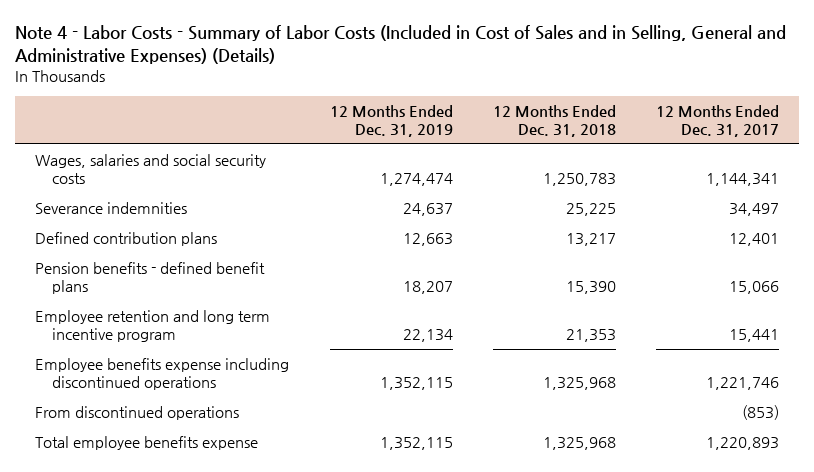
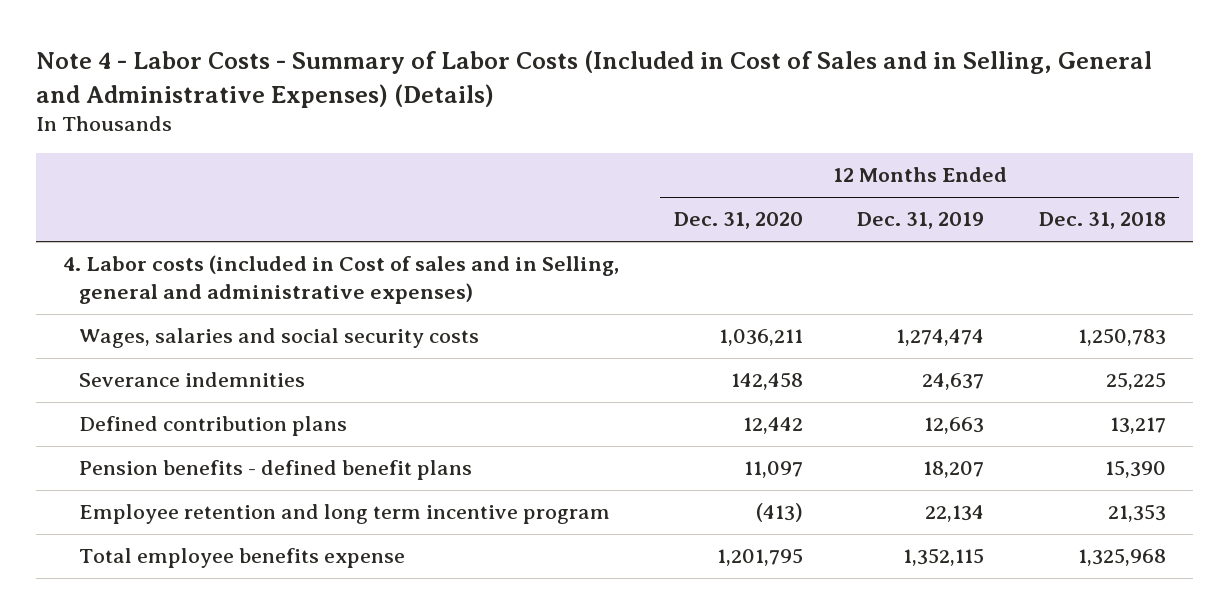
- | 12 Months Ended Dec. 31, 2019 | 12 Months Ended Dec. 31, 2018 | 12 Months Ended Dec. 31, 2017
+ | 12 Months Ended Dec. 31, 2020 | 12 Months Ended Dec. 31, 2019 | 12 Months Ended Dec. 31, 2018
+ 4. Labor costs (included in Cost of sales and in Selling, general and administrative expenses)
- Employee benefits expense including discontinued operations | 1,352,115 | 1,325,968 | 1,221,746
- From discontinued operations | | | (853)

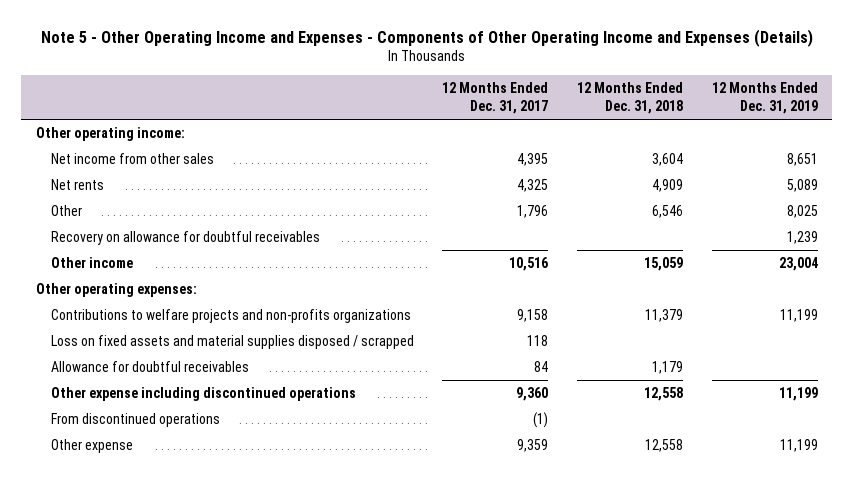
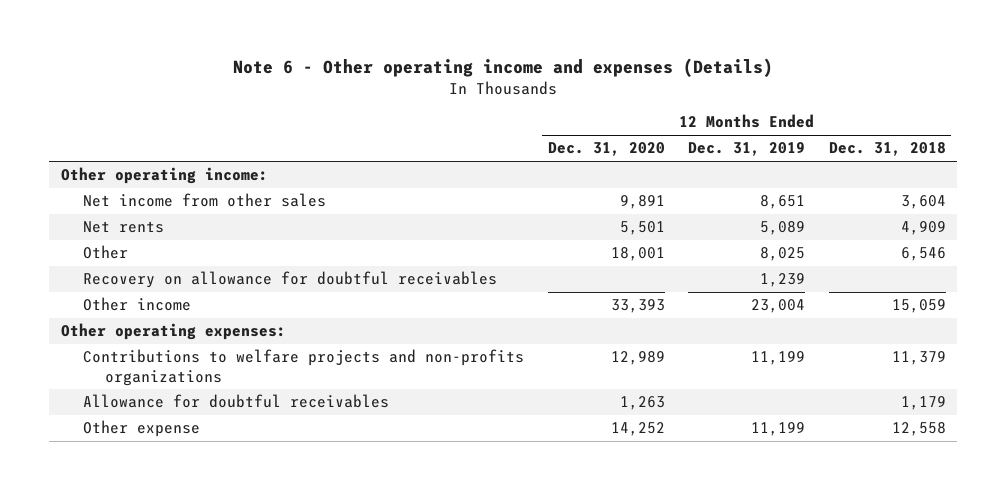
- Note 5 - Other Operating Income and Expenses - Components of Other Operating Income and Expenses (Details)
+ Note 6 - Other operating income and expenses (Details)
- | 12 Months Ended Dec. 31, 2017 | 12 Months Ended Dec. 31, 2018 | 12 Months Ended Dec. 31, 2019
+ | 12 Months Ended Dec. 31, 2020 | 12 Months Ended Dec. 31, 2019 | 12 Months Ended Dec. 31, 2018
- Loss on fixed assets and material supplies disposed / scrapped | 118 | |
- Other expense including discontinued operations | 9,360 | 12,558 | 11,199
- From discontinued operations | (1) | |

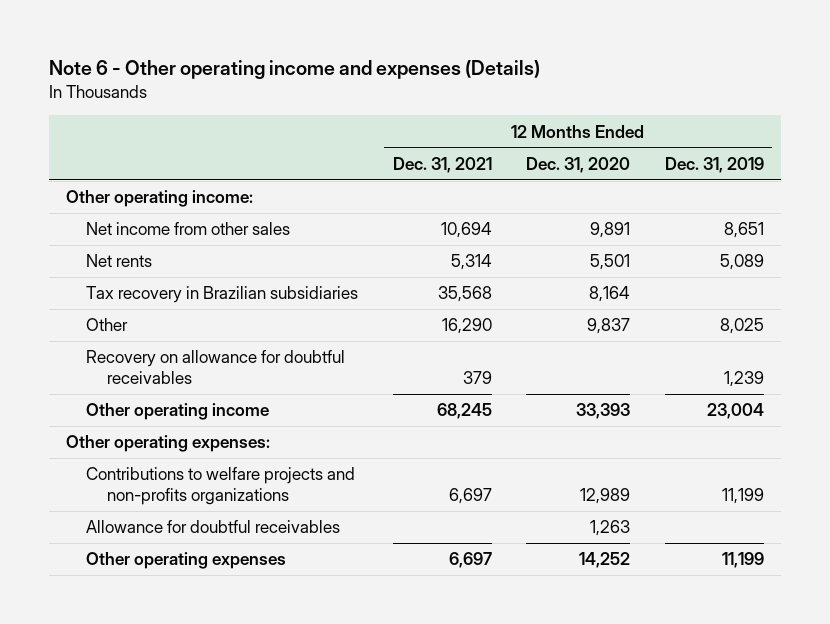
- | 12 Months Ended Dec. 31, 2020 | 12 Months Ended Dec. 31, 2019 | 12 Months Ended Dec. 31, 2018
+ | 12 Months Ended Dec. 31, 2021 | 12 Months Ended Dec. 31, 2020 | 12 Months Ended Dec. 31, 2019
- Other | 18,001 | 8,025 | 6,546
+ Tax recovery in Brazilian subsidiaries | 35,568 | 8,164 |
+ Other | 16,290 | 9,837 | 8,025
- Other income | 33,393 | 23,004 | 15,059
+ Other operating income | 68,245 | 33,393 | 23,004
- Other expense | 14,252 | 11,199 | 12,558
+ Other operating expenses | 6,697 | 14,252 | 11,199

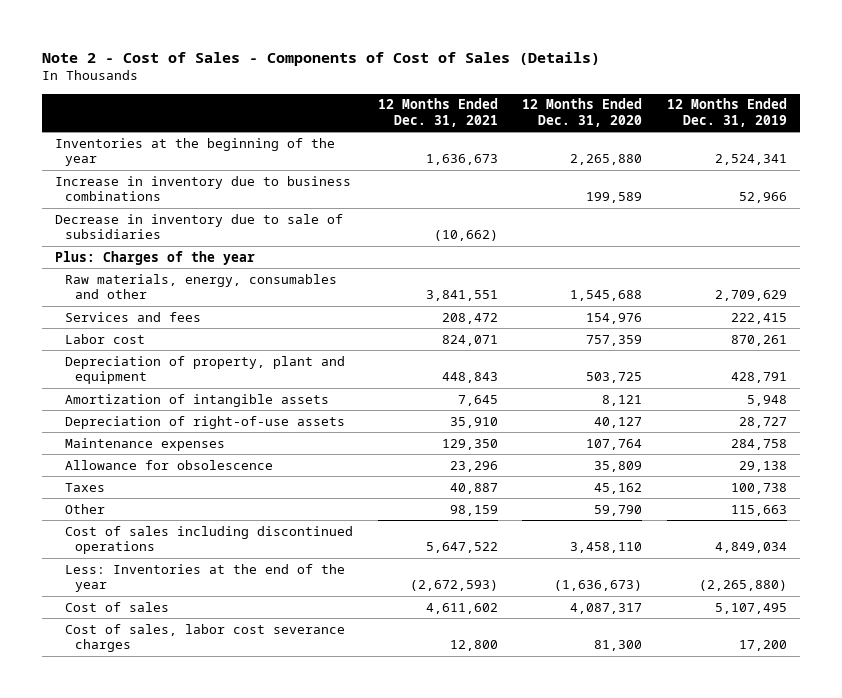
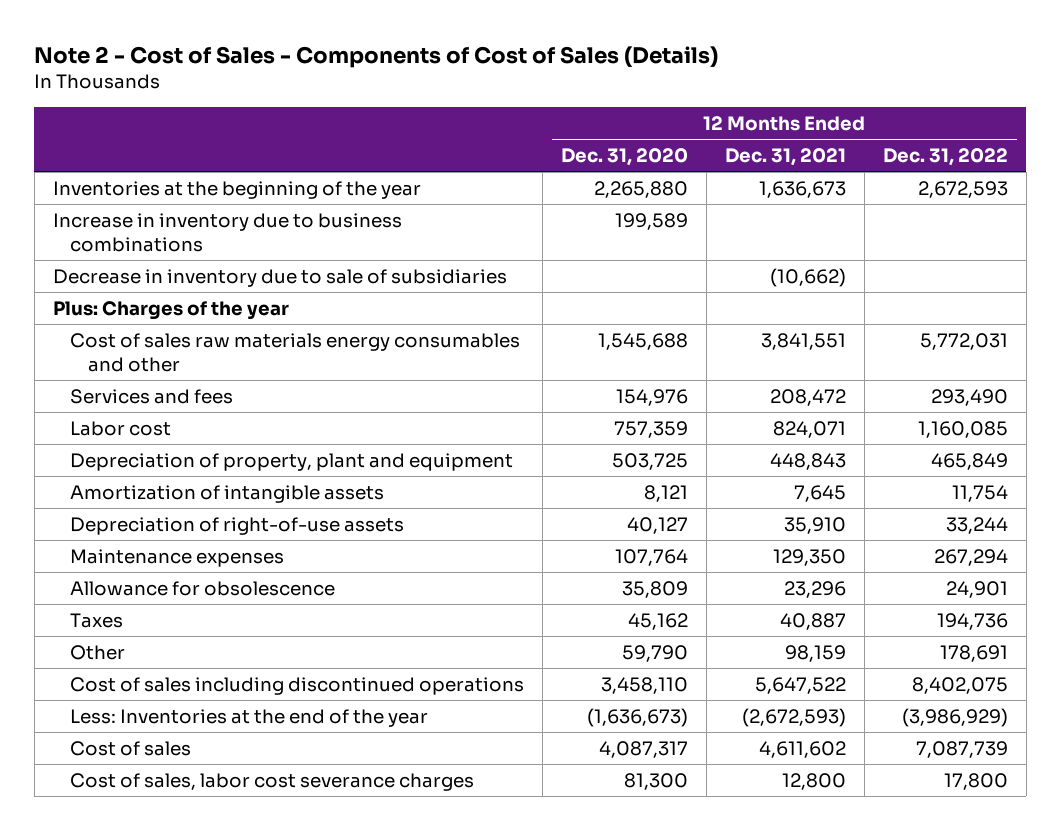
- | 12 Months Ended Dec. 31, 2021 | 12 Months Ended Dec. 31, 2020 | 12 Months Ended Dec. 31, 2019
+ | 12 Months Ended Dec. 31, 2020 | 12 Months Ended Dec. 31, 2021 | 12 Months Ended Dec. 31, 2022
- Raw materials, energy, consumables and other | 3,841,551 | 1,545,688 | 2,709,629
+ Cost of sales raw materials energy consumables and other | 1,545,688 | 3,841,551 | 5,772,031

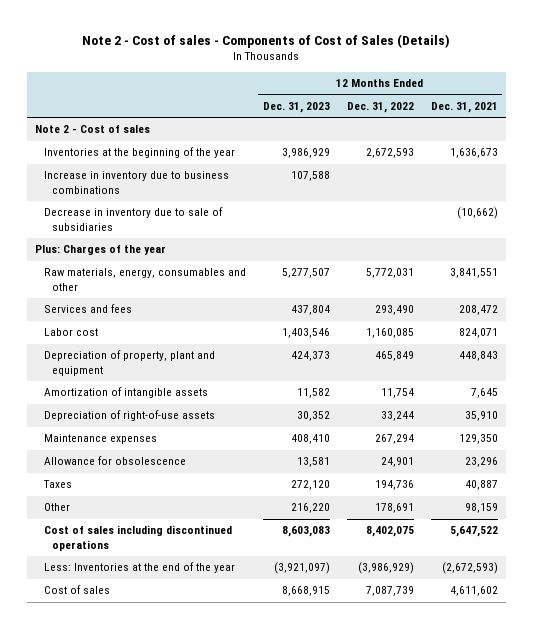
- Note 2 - Cost of Sales - Components of Cost of Sales (Details)
+ Note 2 - Cost of sales - Components of Cost of Sales (Details)
- | 12 Months Ended Dec. 31, 2020 | 12 Months Ended Dec. 31, 2021 | 12 Months Ended Dec. 31, 2022
+ | 12 Months Ended Dec. 31, 2023 | 12 Months Ended Dec. 31, 2022 | 12 Months Ended Dec. 31, 2021
+ Note 2 - Cost of sales
- Cost of sales raw materials energy consumables and other | 1,545,688 | 3,841,551 | 5,772,031
+ Raw materials, energy, consumables and other | 5,277,507 | 5,772,031 | 3,841,551
- Cost of sales, labor cost severance charges | 81,300 | 12,800 | 17,800

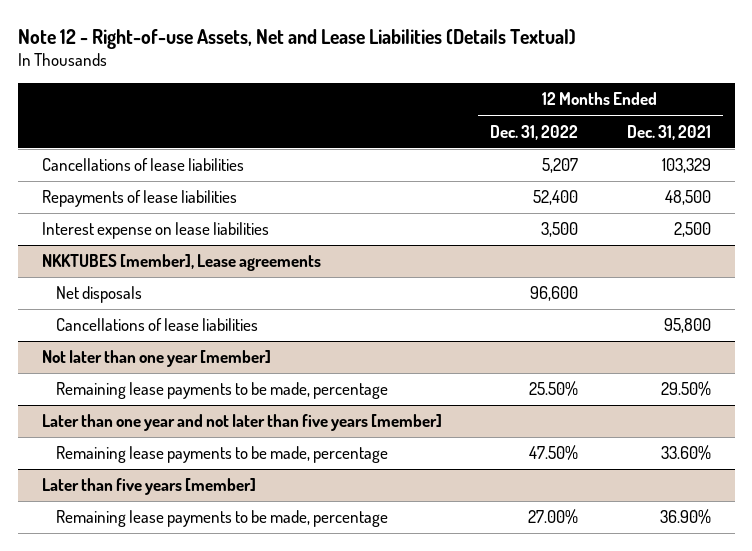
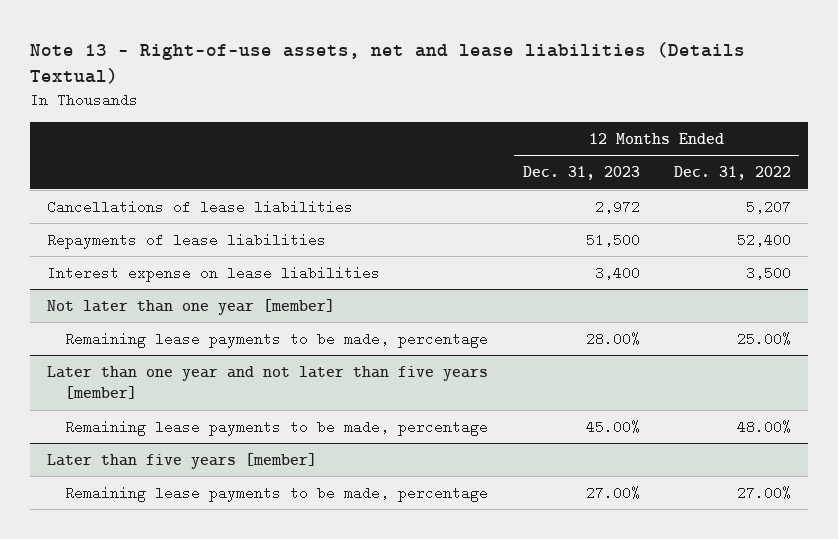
- Note 12 - Right-of-use Assets, Net and Lease Liabilities (Details Textual)
+ Note 13 - Right-of-use assets, net and lease liabilities (Details Textual)
- | 12 Months Ended Dec. 31, 2022 | 12 Months Ended Dec. 31, 2021
+ | 12 Months Ended Dec. 31, 2023 | 12 Months Ended Dec. 31, 2022
- NKKTUBES [member], Lease agreements
- Net disposals | 96,600 |
- Cancellations of lease liabilities | | 95,800
@ Not later than one year [member]
- Remaining lease payments to be made, percentage | 25.50% | 29.50%
+ Remaining lease payments to be made, percentage | 28.00% | 25.00%
@ Later than one year and not later than five years [member]
- Remaining lease payments to be made, percentage | 47.50% | 33.60%
+ Remaining lease payments to be made, percentage | 45.00% | 48.00%

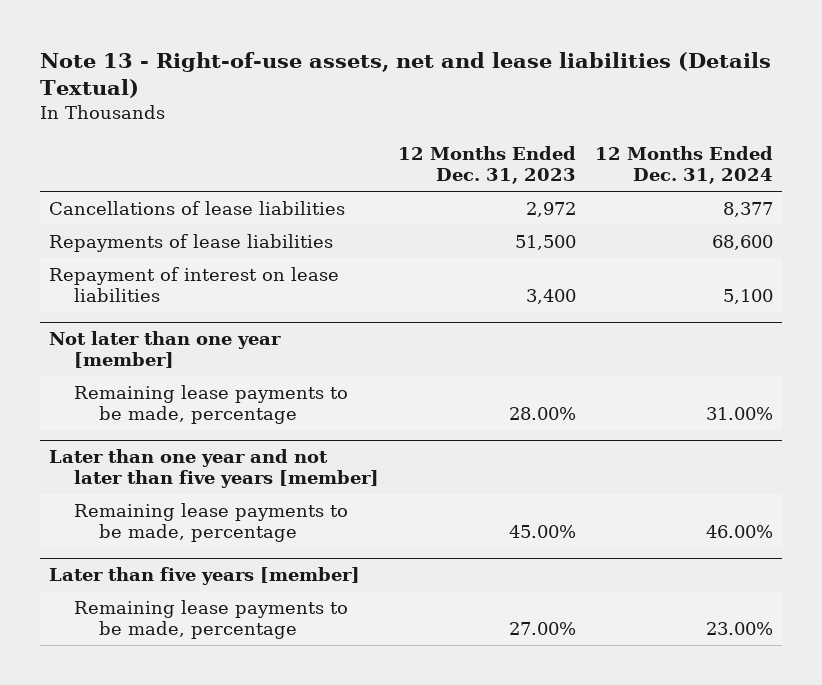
- | 12 Months Ended Dec. 31, 2023 | 12 Months Ended Dec. 31, 2022
+ | 12 Months Ended Dec. 31, 2023 | 12 Months Ended Dec. 31, 2024
- Interest expense on lease liabilities | 3,400 | 3,500
+ Repayment of interest on lease liabilities | 3,400 | 5,100

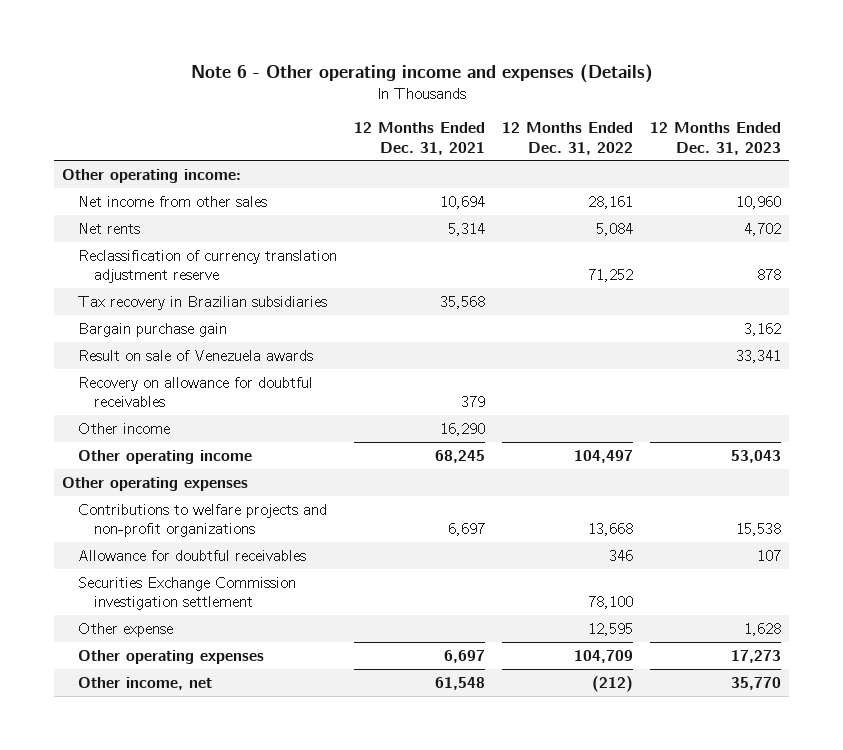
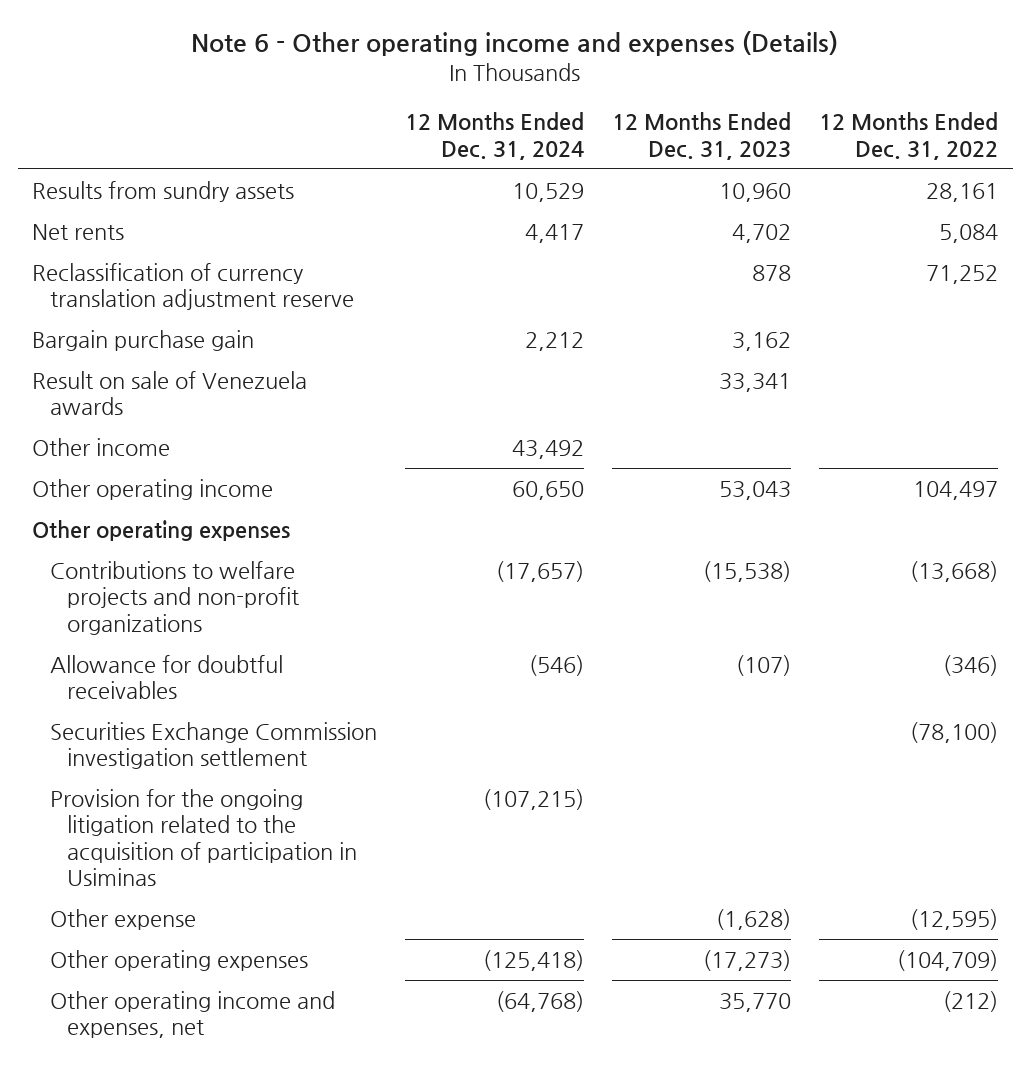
- | 12 Months Ended Dec. 31, 2021 | 12 Months Ended Dec. 31, 2022 | 12 Months Ended Dec. 31, 2023
+ | 12 Months Ended Dec. 31, 2024 | 12 Months Ended Dec. 31, 2023 | 12 Months Ended Dec. 31, 2022
- Other operating income:
- Net income from other sales | 10,694 | 28,161 | 10,960
+ Results from sundry assets | 10,529 | 10,960 | 28,161
- Tax recovery in Brazilian subsidiaries | 35,568 | |
- Recovery on allowance for doubtful receivables | 379 | |
- Contributions to welfare projects and non-profit organizations | 6,697 | 13,668 | 15,538
- Allowance for doubtful receivables | | 346 | 107
- Securities Exchange Commission investigation settlement | | 78,100 |
- Other expense | | 12,595 | 1,628
- Other operating expenses | 6,697 | 104,709 | 17,273
- Other income, net | 61,548 | (212) | 35,770
+ Contributions to welfare projects and non-profit organizations | (17,657) | (15,538) | (13,668)
+ Allowance for doubtful receivables | (546) | (107) | (346)
+ Securities Exchange Commission investigation settlement | | | (78,100)
+ Provision for the ongoing litigation related to the acquisition of participation in Usiminas | (107,215) | |
+ Other expense | | (1,628) | (12,595)
+ Other operating expenses | (125,418) | (17,273) | (104,709)
+ Other operating income and expenses, net | (64,768) | 35,770 | (212)

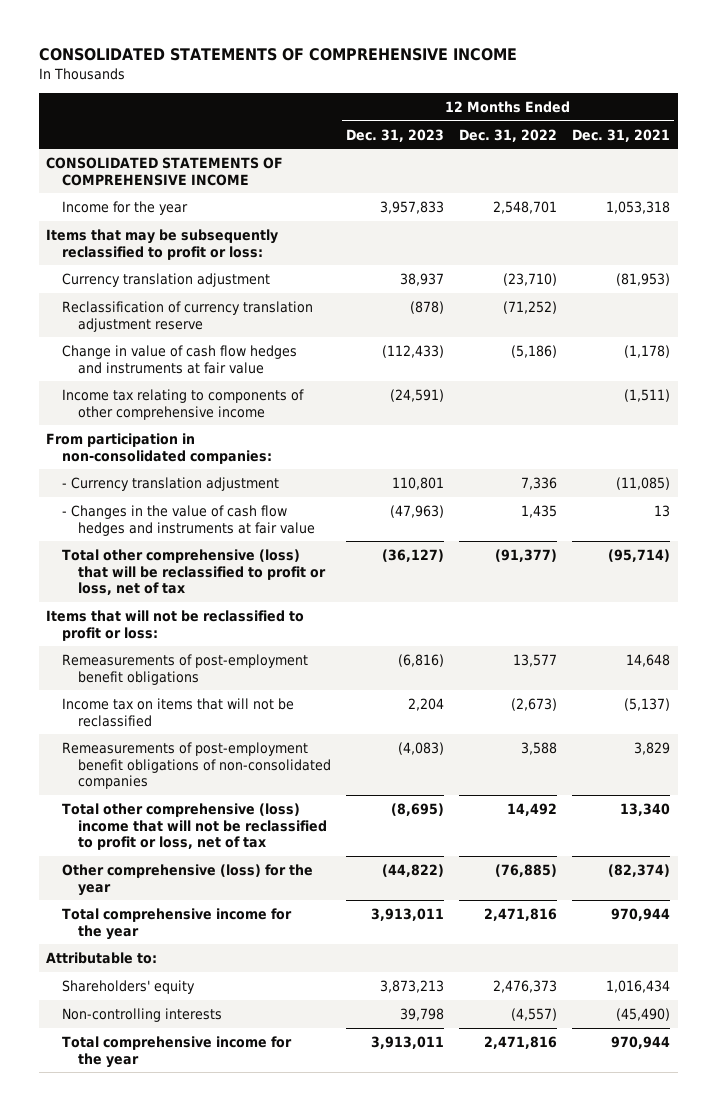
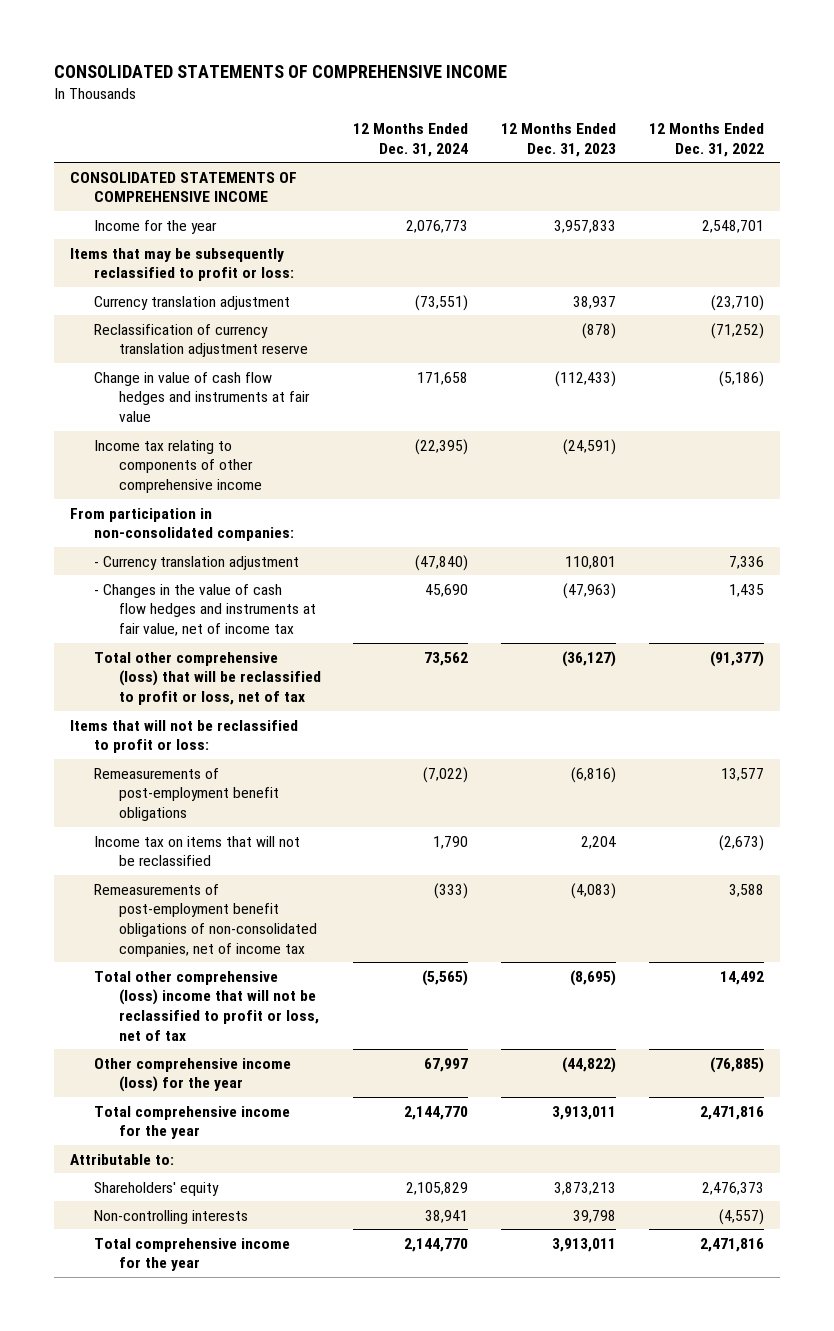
- | 12 Months Ended Dec. 31, 2023 | 12 Months Ended Dec. 31, 2022 | 12 Months Ended Dec. 31, 2021
+ | 12 Months Ended Dec. 31, 2024 | 12 Months Ended Dec. 31, 2023 | 12 Months Ended Dec. 31, 2022
- - Changes in the value of cash flow hedges and instruments at fair value | (47,963) | 1,435 | 13
+ - Changes in the value of cash flow hedges and instruments at fair value, net of income tax | 45,690 | (47,963) | 1,435
- Remeasurements of post-employment benefit obligations of non-consolidated companies | (4,083) | 3,588 | 3,829
+ Remeasurements of post-employment benefit obligations of non-consolidated companies, net of income tax | (333) | (4,083) | 3,588
- Other comprehensive (loss) for the year | (44,822) | (76,885) | (82,374)
+ Other comprehensive income (loss) for the year | 67,997 | (44,822) | (76,885)

